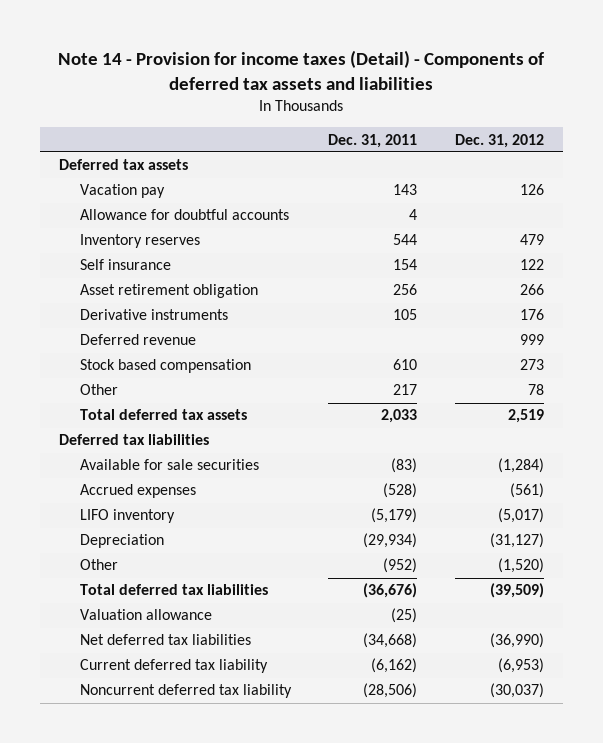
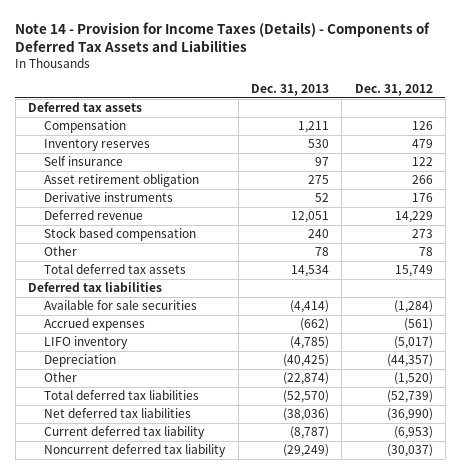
- Note 14 - Provision for income taxes (Detail) - Components of deferred tax assets and liabilities
+ Note 14 - Provision for Income Taxes (Details) - Components of Deferred Tax Assets and Liabilities
- | Dec. 31, 2011 | Dec. 31, 2012
+ | Dec. 31, 2013 | Dec. 31, 2012
- Vacation pay | 143 | 126
- Allowance for doubtful accounts | 4 |
+ Compensation | 1,211 | 126
- Deferred revenue | | 999
+ Deferred revenue | 12,051 | 14,229
- Total deferred tax assets | 2,033 | 2,519
+ Total deferred tax assets | 14,534 | 15,749
- Depreciation | (29,934) | (31,127)
+ Depreciation | (40,425) | (44,357)
- Total deferred tax liabilities | (36,676) | (39,509)
- Valuation allowance | (25) |
+ Total deferred tax liabilities | (52,570) | (52,739)

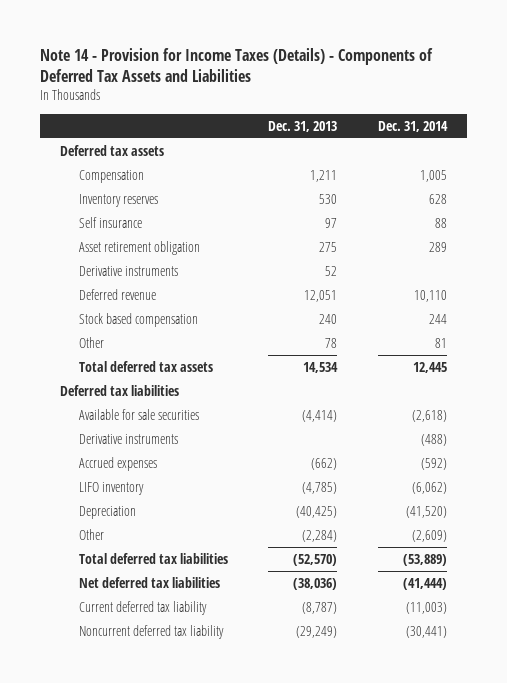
- | Dec. 31, 2013 | Dec. 31, 2012
+ | Dec. 31, 2013 | Dec. 31, 2014
+ Derivative instruments | | (488)
- Other | (22,874) | (1,520)
+ Other | (2,284) | (2,609)

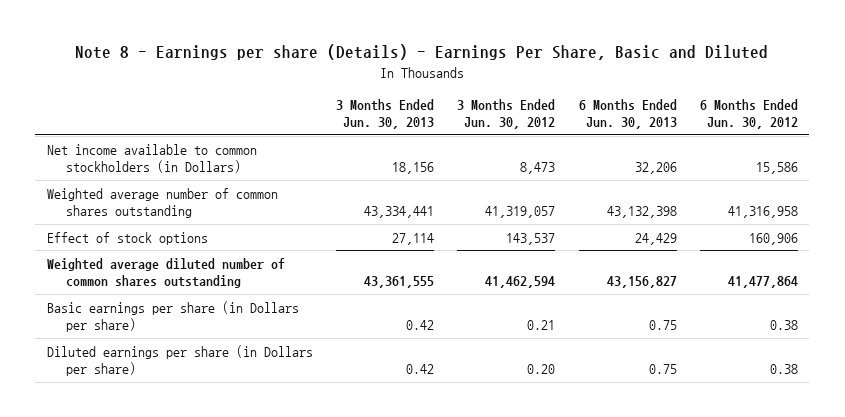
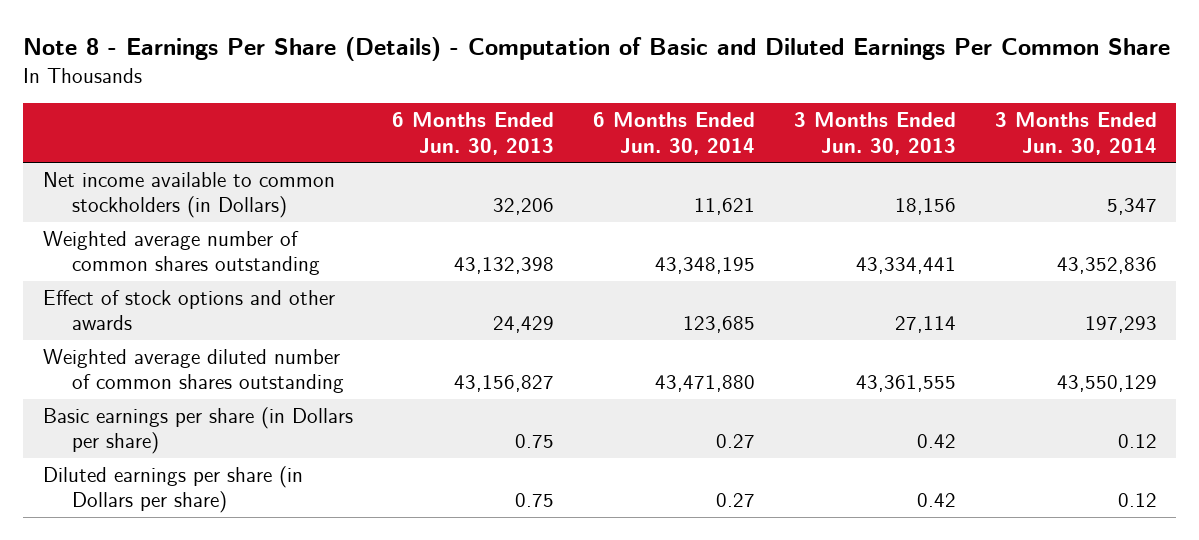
- Note 8 - Earnings per share (Details) - Earnings Per Share, Basic and Diluted
+ Note 8 - Earnings Per Share (Details) - Computation of Basic and Diluted Earnings Per Common Share
- | 3 Months Ended Jun. 30, 2013 | 3 Months Ended Jun. 30, 2012 | 6 Months Ended Jun. 30, 2013 | 6 Months Ended Jun. 30, 2012
+ | 6 Months Ended Jun. 30, 2013 | 6 Months Ended Jun. 30, 2014 | 3 Months Ended Jun. 30, 2013 | 3 Months Ended Jun. 30, 2014
- Effect of stock options | 27,114 | 143,537 | 24,429 | 160,906
+ Effect of stock options and other awards | 24,429 | 123,685 | 27,114 | 197,293

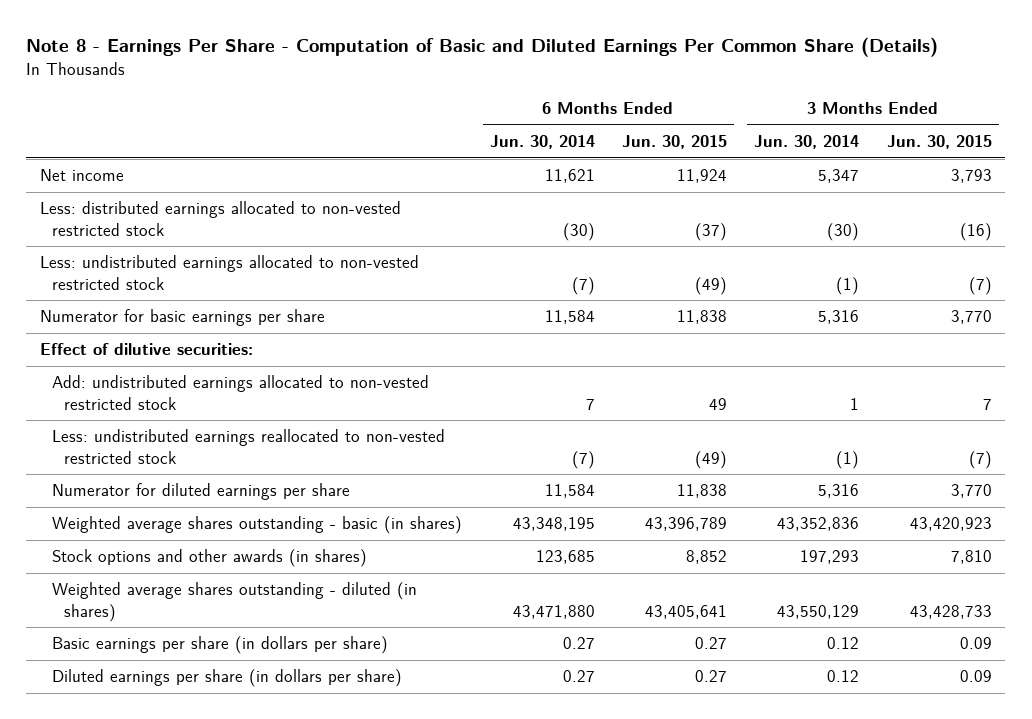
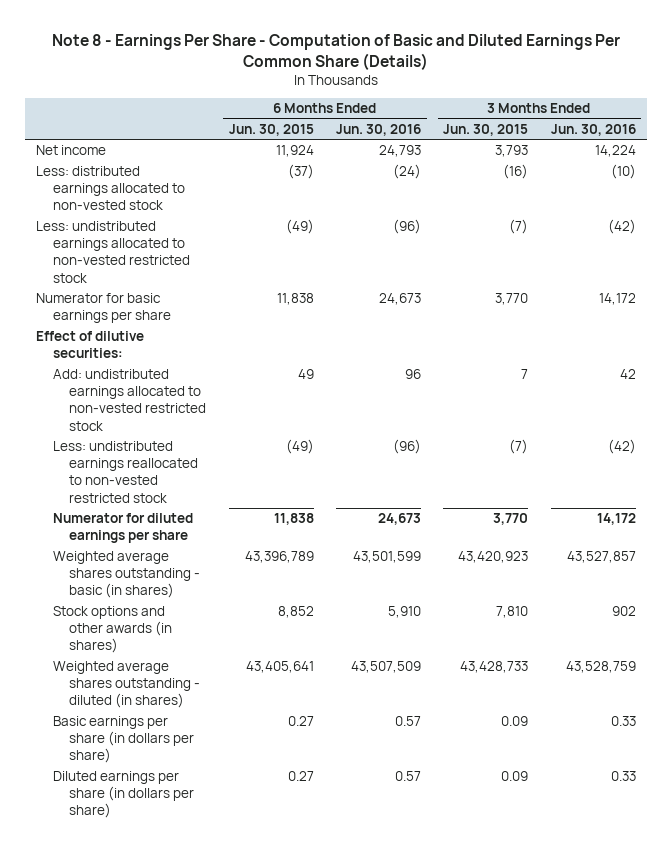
- | 6 Months Ended Jun. 30, 2014 | 6 Months Ended Jun. 30, 2015 | 3 Months Ended Jun. 30, 2014 | 3 Months Ended Jun. 30, 2015
+ | 6 Months Ended Jun. 30, 2015 | 6 Months Ended Jun. 30, 2016 | 3 Months Ended Jun. 30, 2015 | 3 Months Ended Jun. 30, 2016
- Less: distributed earnings allocated to non-vested restricted stock | (30) | (37) | (30) | (16)
+ Less: distributed earnings allocated to non-vested stock | (37) | (24) | (16) | (10)

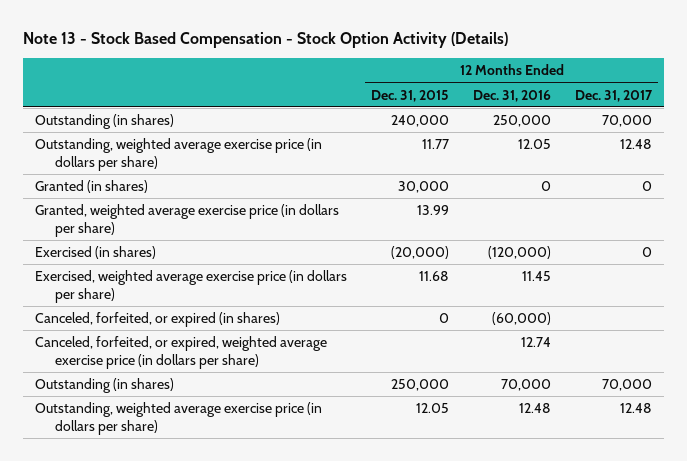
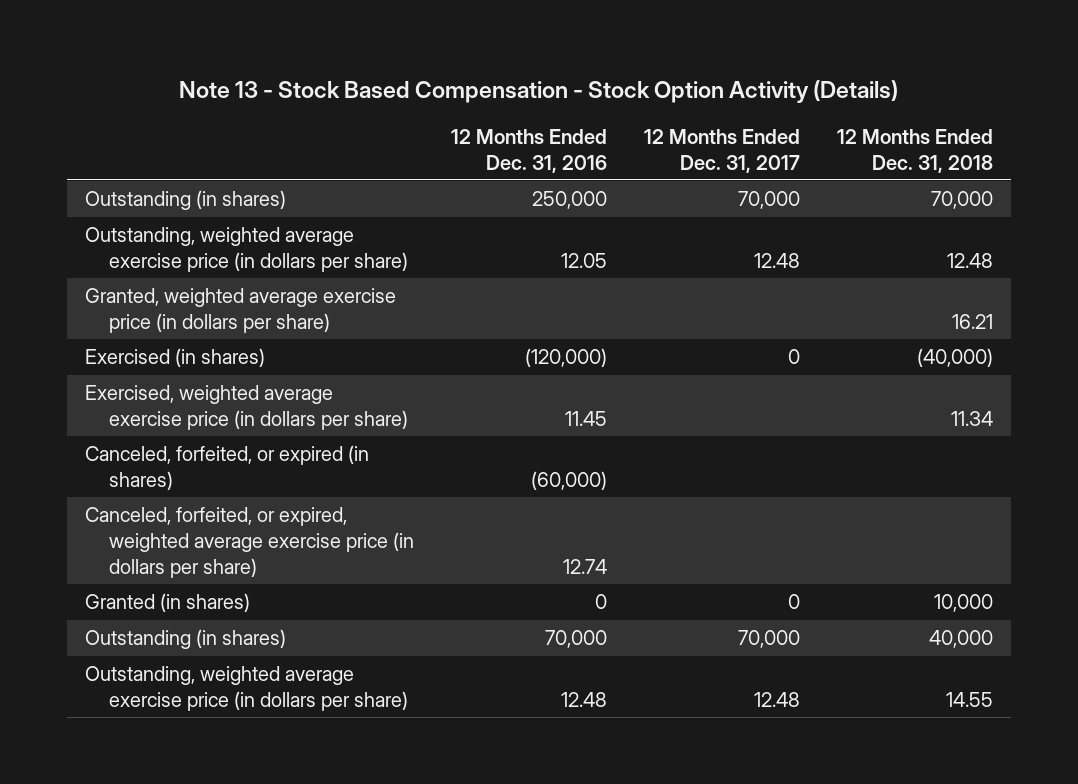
- | 12 Months Ended Dec. 31, 2015 | 12 Months Ended Dec. 31, 2016 | 12 Months Ended Dec. 31, 2017
+ | 12 Months Ended Dec. 31, 2016 | 12 Months Ended Dec. 31, 2017 | 12 Months Ended Dec. 31, 2018
moved down: Granted (in shares) | 0 | 0 | 10,000

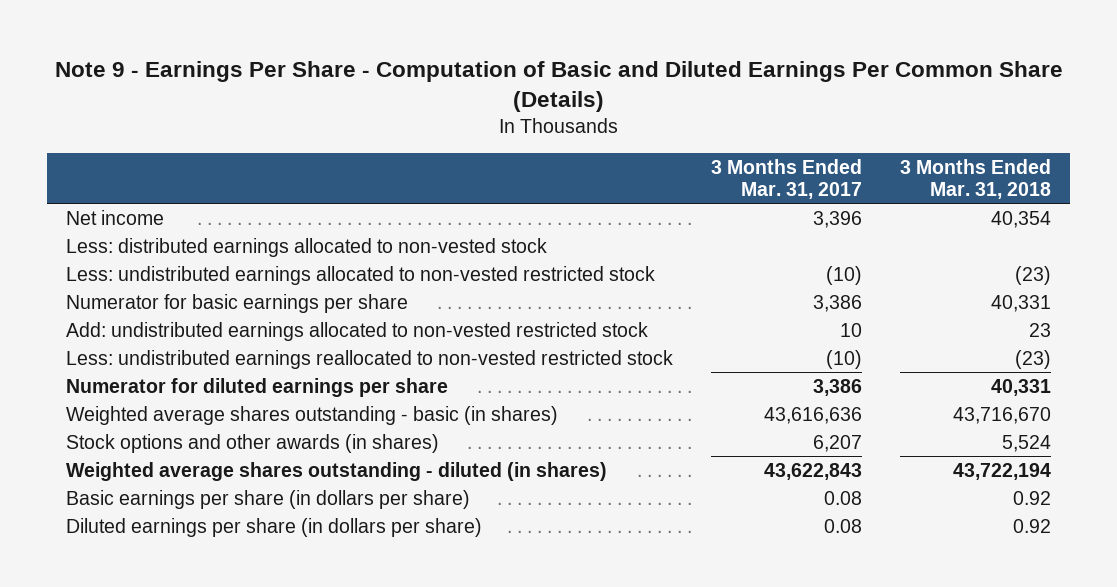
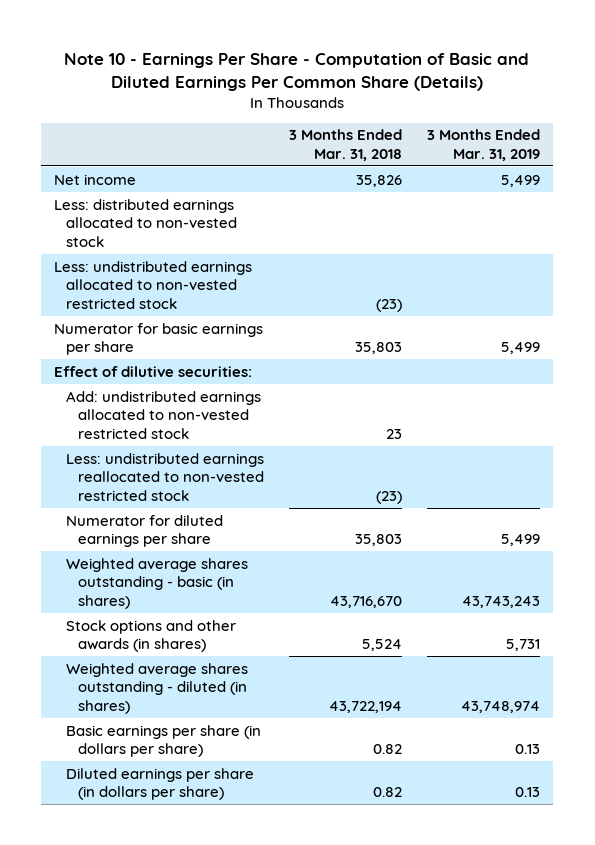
- Note 9 - Earnings Per Share - Computation of Basic and Diluted Earnings Per Common Share (Details)
+ Note 10 - Earnings Per Share - Computation of Basic and Diluted Earnings Per Common Share (Details)
- | 3 Months Ended Mar. 31, 2017 | 3 Months Ended Mar. 31, 2018
+ | 3 Months Ended Mar. 31, 2018 | 3 Months Ended Mar. 31, 2019
- Net income | 3,396 | 40,354
+ Net income | 35,826 | 5,499
- Numerator for basic earnings per share | 3,386 | 40,331
+ Numerator for basic earnings per share | 35,803 | 5,499
+ Effect of dilutive securities:
- Numerator for diluted earnings per share | 3,386 | 40,331
+ Numerator for diluted earnings per share | 35,803 | 5,499
- Basic earnings per share (in dollars per share) | 0.08 | 0.92
- Diluted earnings per share (in dollars per share) | 0.08 | 0.92
+ Basic earnings per share (in dollars per share) | 0.82 | 0.13
+ Diluted earnings per share (in dollars per share) | 0.82 | 0.13

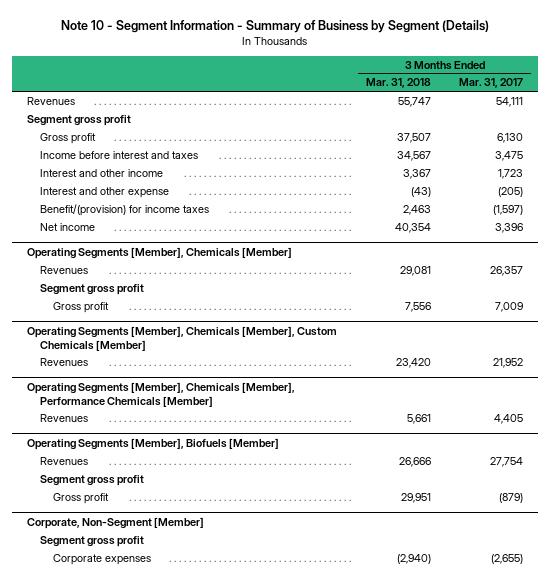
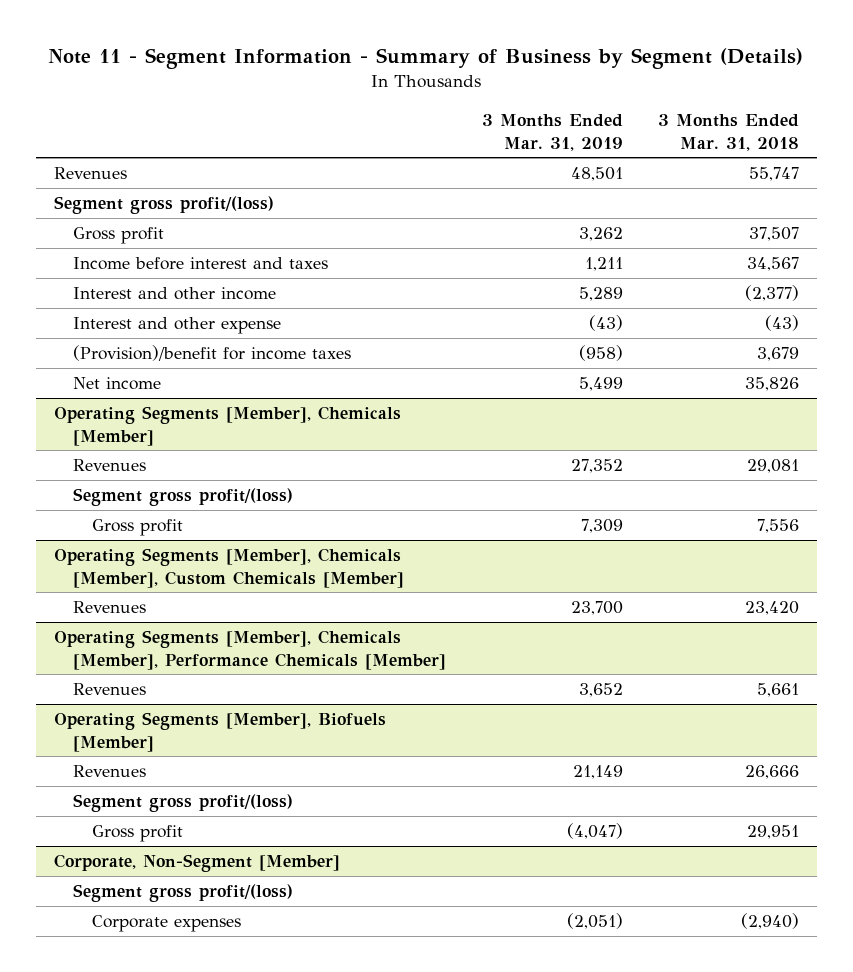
- Note 10 - Segment Information - Summary of Business by Segment (Details)
+ Note 11 - Segment Information - Summary of Business by Segment (Details)
- | 3 Months Ended Mar. 31, 2018 | 3 Months Ended Mar. 31, 2017
+ | 3 Months Ended Mar. 31, 2019 | 3 Months Ended Mar. 31, 2018
- Segment gross profit
+ Segment gross profit/(loss)
- Interest and other income | 3,367 | 1,723
+ Interest and other income | 5,289 | (2,377)
- Benefit/(provision) for income taxes | 2,463 | (1,597)
- Net income | 40,354 | 3,396
+ (Provision)/benefit for income taxes | (958) | 3,679
+ Net income | 5,499 | 35,826
@ Operating Segments [Member], Chemicals [Member]
- Segment gross profit
+ Segment gross profit/(loss)
@ Operating Segments [Member], Biofuels [Member]
- Segment gross profit
+ Segment gross profit/(loss)
@ Corporate, Non-Segment [Member]
- Segment gross profit
+ Segment gross profit/(loss)

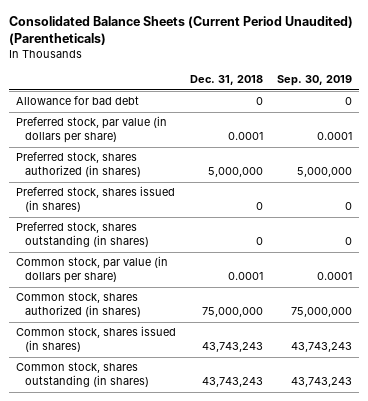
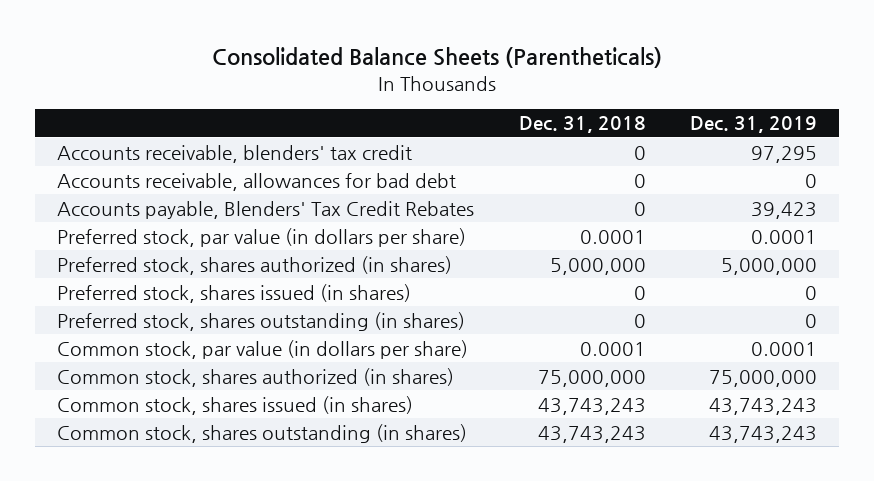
- Consolidated Balance Sheets (Current Period Unaudited) (Parentheticals)
+ Consolidated Balance Sheets (Parentheticals)
- | Dec. 31, 2018 | Sep. 30, 2019
+ | Dec. 31, 2018 | Dec. 31, 2019
- Allowance for bad debt | 0 | 0
+ Accounts receivable, blenders' tax credit | 0 | 97,295
+ Accounts receivable, allowances for bad debt | 0 | 0
+ Accounts payable, Blenders' Tax Credit Rebates | 0 | 39,423

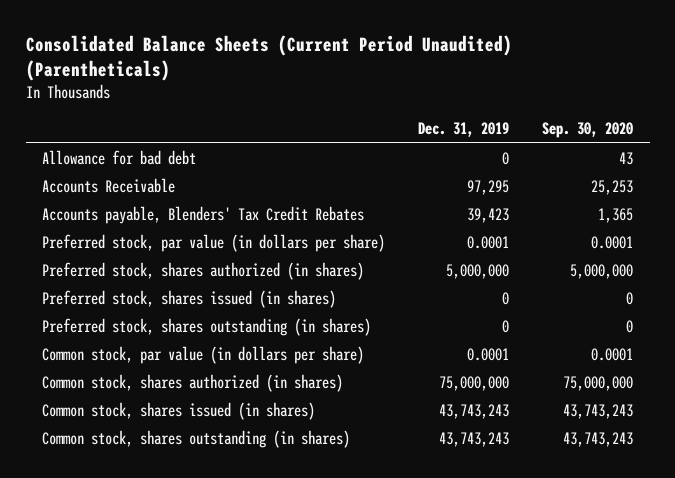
- Consolidated Balance Sheets (Parentheticals)
+ Consolidated Balance Sheets (Current Period Unaudited) (Parentheticals)
- | Dec. 31, 2018 | Dec. 31, 2019
+ | Dec. 31, 2019 | Sep. 30, 2020
- Accounts receivable, blenders' tax credit | 0 | 97,295
- Accounts receivable, allowances for bad debt | 0 | 0
+ Allowance for bad debt | 0 | 43
+ Accounts Receivable | 97,295 | 25,253

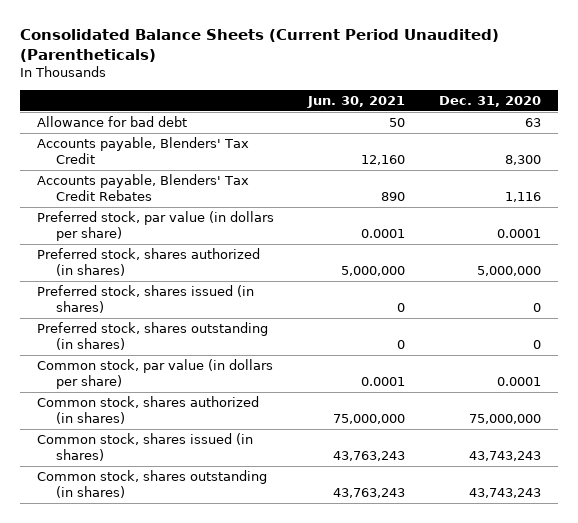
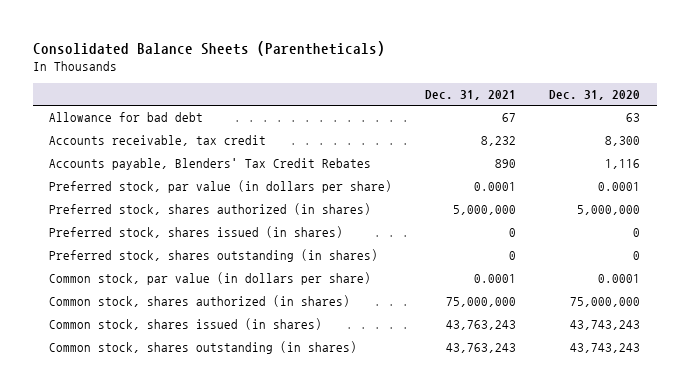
- Consolidated Balance Sheets (Current Period Unaudited) (Parentheticals)
+ Consolidated Balance Sheets (Parentheticals)
- | Jun. 30, 2021 | Dec. 31, 2020
+ | Dec. 31, 2021 | Dec. 31, 2020
- Accounts payable, Blenders' Tax Credit | 12,160 | 8,300
+ Accounts receivable, tax credit | 8,232 | 8,300

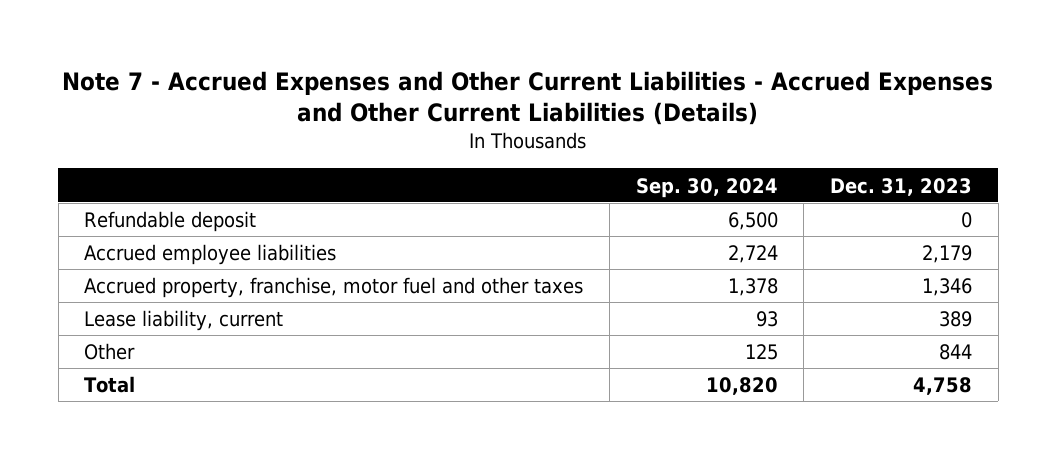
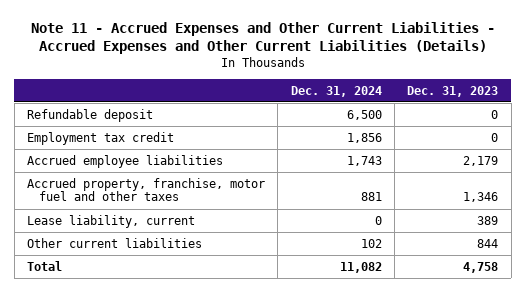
- Note 7 - Accrued Expenses and Other Current Liabilities - Accrued Expenses and Other Current Liabilities (Details)
+ Note 11 - Accrued Expenses and Other Current Liabilities - Accrued Expenses and Other Current Liabilities (Details)
- | Sep. 30, 2024 | Dec. 31, 2023
+ | Dec. 31, 2024 | Dec. 31, 2023
+ Employment tax credit | 1,856 | 0
- Other | 125 | 844
+ Other current liabilities | 102 | 844

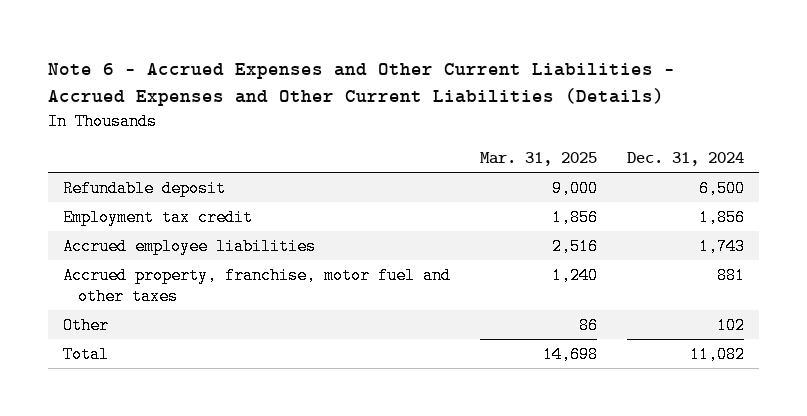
- Note 11 - Accrued Expenses and Other Current Liabilities - Accrued Expenses and Other Current Liabilities (Details)
+ Note 6 - Accrued Expenses and Other Current Liabilities - Accrued Expenses and Other Current Liabilities (Details)
- | Dec. 31, 2024 | Dec. 31, 2023
+ | Mar. 31, 2025 | Dec. 31, 2024
- Lease liability, current | 0 | 389
- Other current liabilities | 102 | 844
+ Other | 86 | 102

